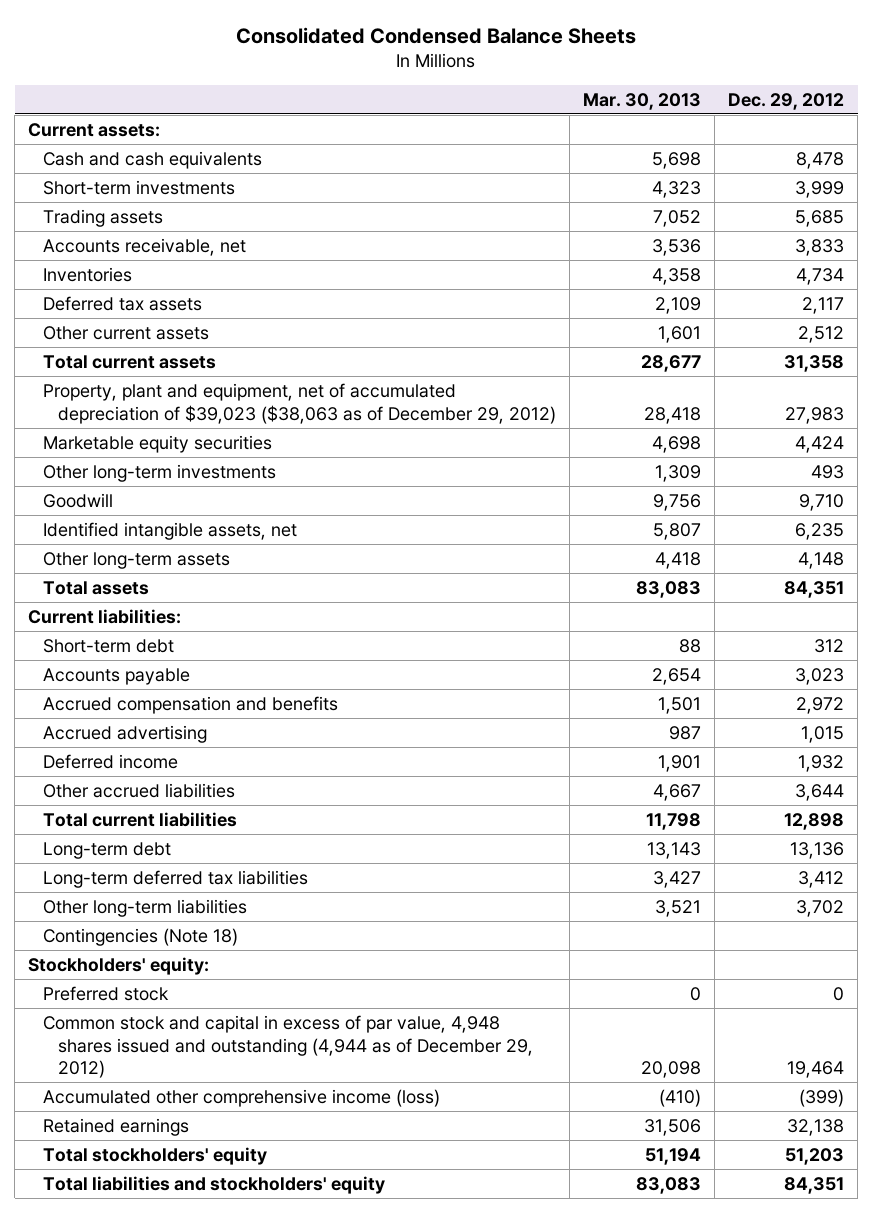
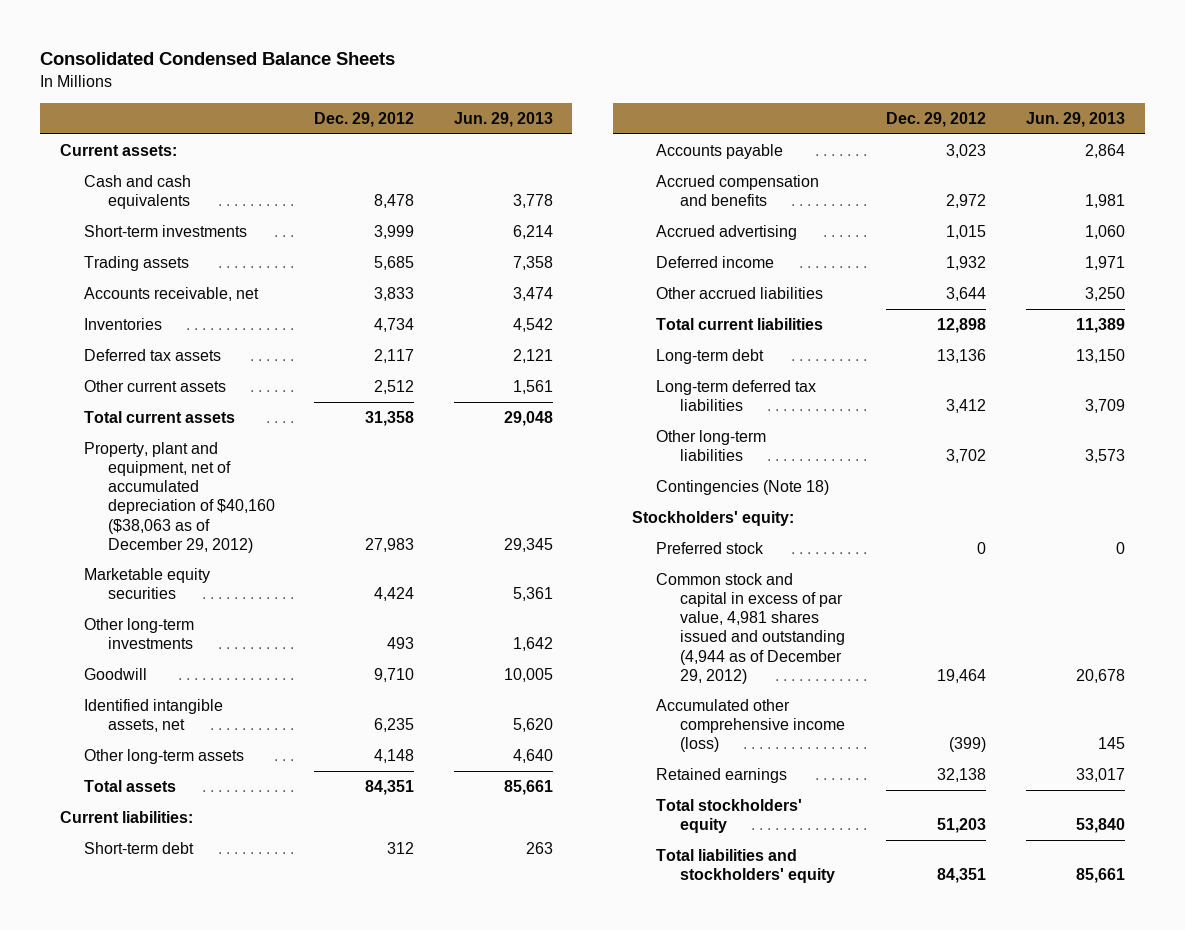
- | Mar. 30, 2013 | Dec. 29, 2012
+ | Dec. 29, 2012 | Jun. 29, 2013
- Property, plant and equipment, net of accumulated depreciation of $39,023 ($38,063 as of December 29, 2012) | 28,418 | 27,983
+ Property, plant and equipment, net of accumulated depreciation of $40,160 ($38,063 as of December 29, 2012) | 27,983 | 29,345
- Common stock and capital in excess of par value, 4,948 shares issued and outstanding (4,944 as of December 29, 2012) | 20,098 | 19,464
+ Common stock and capital in excess of par value, 4,981 shares issued and outstanding (4,944 as of December 29, 2012) | 19,464 | 20,678

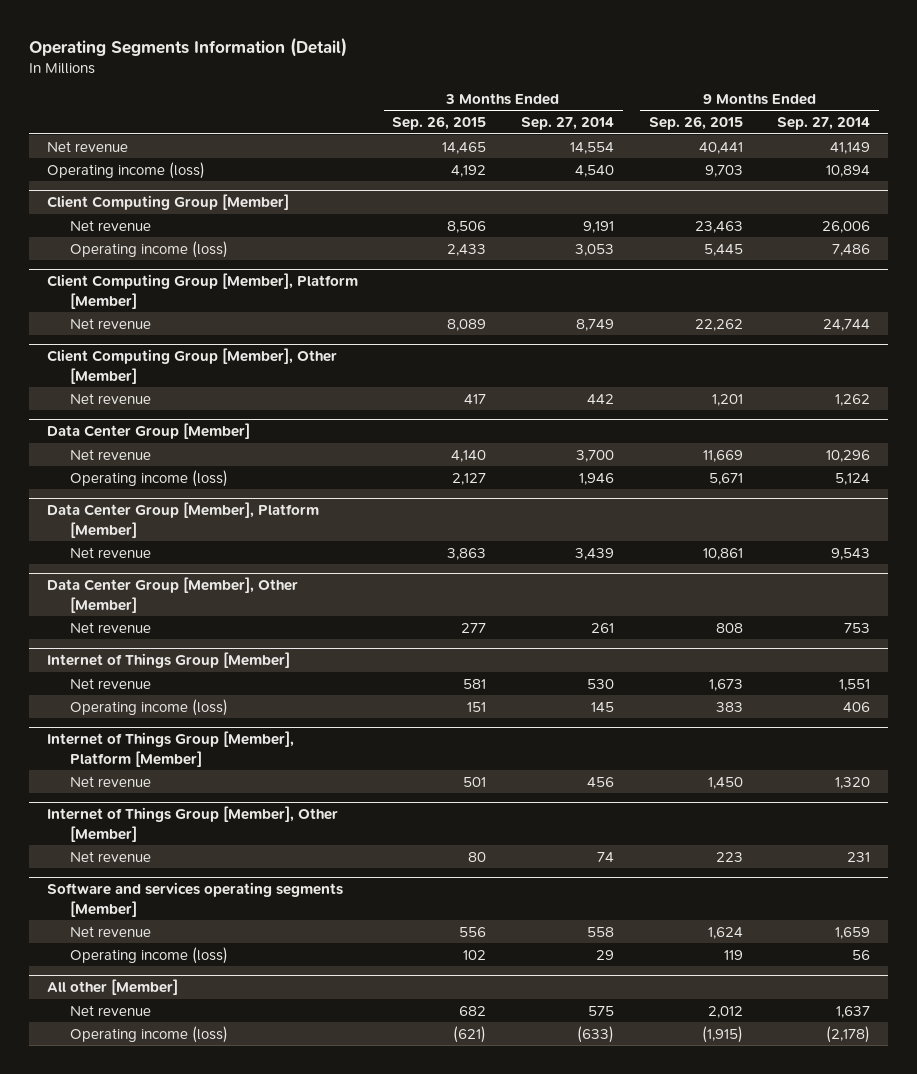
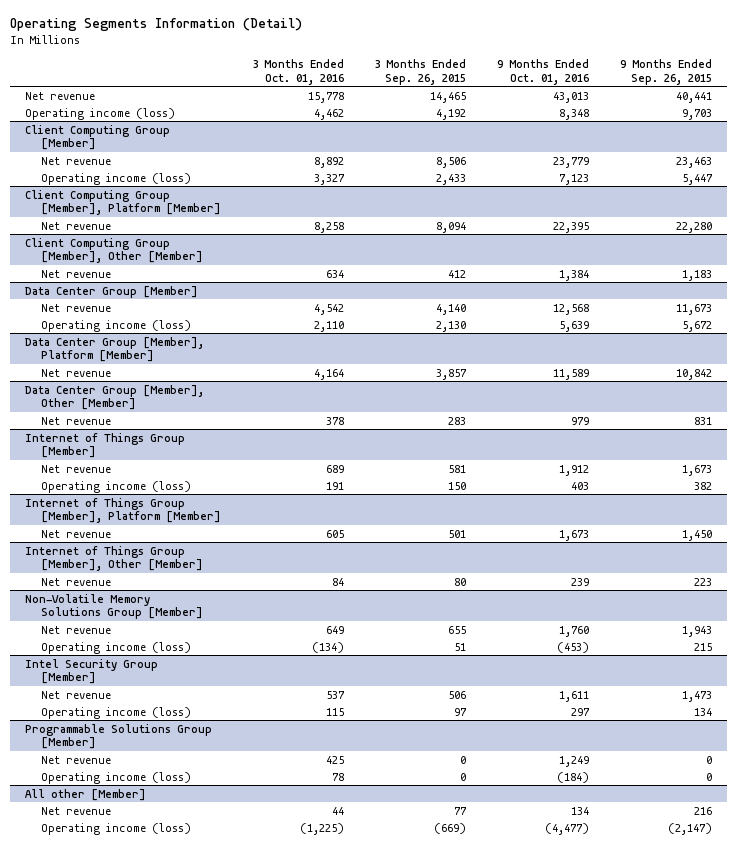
- | 3 Months Ended Sep. 26, 2015 | 3 Months Ended Sep. 27, 2014 | 9 Months Ended Sep. 26, 2015 | 9 Months Ended Sep. 27, 2014
+ | 3 Months Ended Oct. 01, 2016 | 3 Months Ended Sep. 26, 2015 | 9 Months Ended Oct. 01, 2016 | 9 Months Ended Sep. 26, 2015
@ Client Computing Group [Member]
- Operating income (loss) | 2,433 | 3,053 | 5,445 | 7,486
+ Operating income (loss) | 3,327 | 2,433 | 7,123 | 5,447
@ Client Computing Group [Member], Platform [Member]
- Net revenue | 8,089 | 8,749 | 22,262 | 24,744
+ Net revenue | 8,258 | 8,094 | 22,395 | 22,280
@ Client Computing Group [Member], Other [Member]
- Net revenue | 417 | 442 | 1,201 | 1,262
+ Net revenue | 634 | 412 | 1,384 | 1,183
@ Data Center Group [Member]
- Net revenue | 4,140 | 3,700 | 11,669 | 10,296
- Operating income (loss) | 2,127 | 1,946 | 5,671 | 5,124
+ Net revenue | 4,542 | 4,140 | 12,568 | 11,673
+ Operating income (loss) | 2,110 | 2,130 | 5,639 | 5,672
@ Data Center Group [Member], Platform [Member]
- Net revenue | 3,863 | 3,439 | 10,861 | 9,543
+ Net revenue | 4,164 | 3,857 | 11,589 | 10,842
@ Data Center Group [Member], Other [Member]
- Net revenue | 277 | 261 | 808 | 753
+ Net revenue | 378 | 283 | 979 | 831
@ Internet of Things Group [Member]
- Operating income (loss) | 151 | 145 | 383 | 406
+ Operating income (loss) | 191 | 150 | 403 | 382
- Software and services operating segments [Member]
- Net revenue | 556 | 558 | 1,624 | 1,659
- Operating income (loss) | 102 | 29 | 119 | 56
+ Non-Volatile Memory Solutions Group [Member]
+ Net revenue | 649 | 655 | 1,760 | 1,943
+ Operating income (loss) | (134) | 51 | (453) | 215
+ Intel Security Group [Member]
+ Net revenue | 537 | 506 | 1,611 | 1,473
+ Operating income (loss) | 115 | 97 | 297 | 134
+ Programmable Solutions Group [Member]
+ Net revenue | 425 | 0 | 1,249 | 0
+ Operating income (loss) | 78 | 0 | (184) | 0
@ All other [Member]
- Net revenue | 682 | 575 | 2,012 | 1,637
- Operating income (loss) | (621) | (633) | (1,915) | (2,178)
+ Net revenue | 44 | 77 | 134 | 216
+ Operating income (loss) | (1,225) | (669) | (4,477) | (2,147)

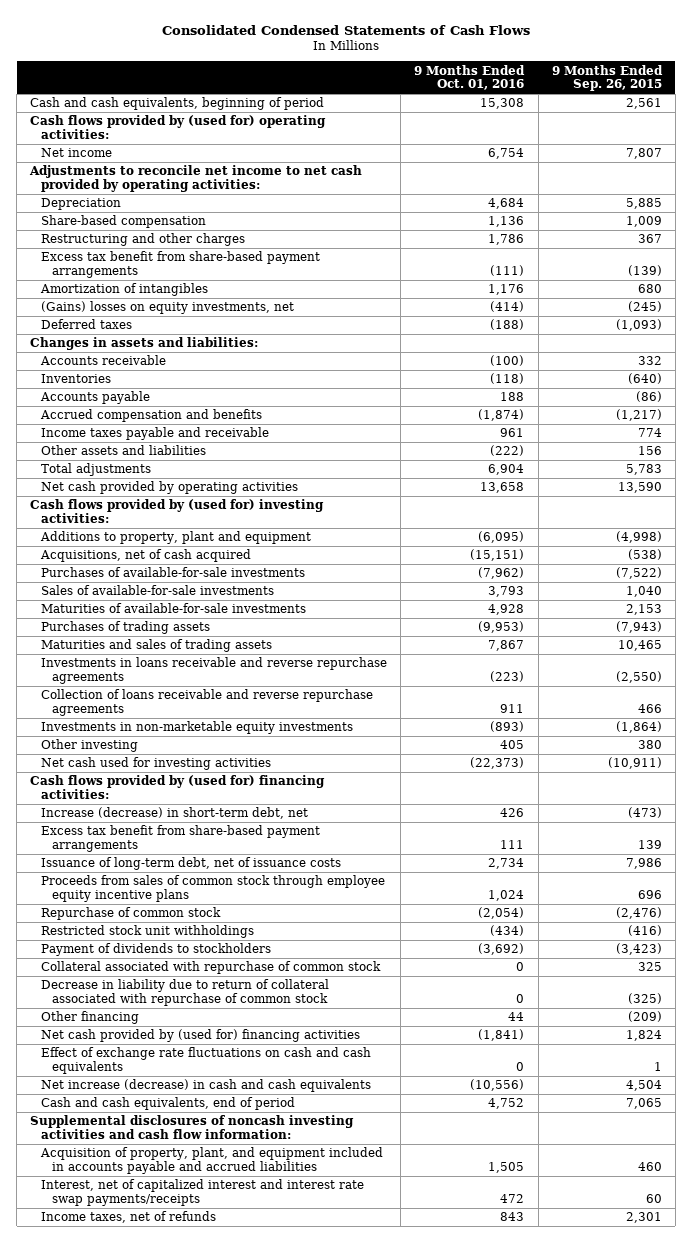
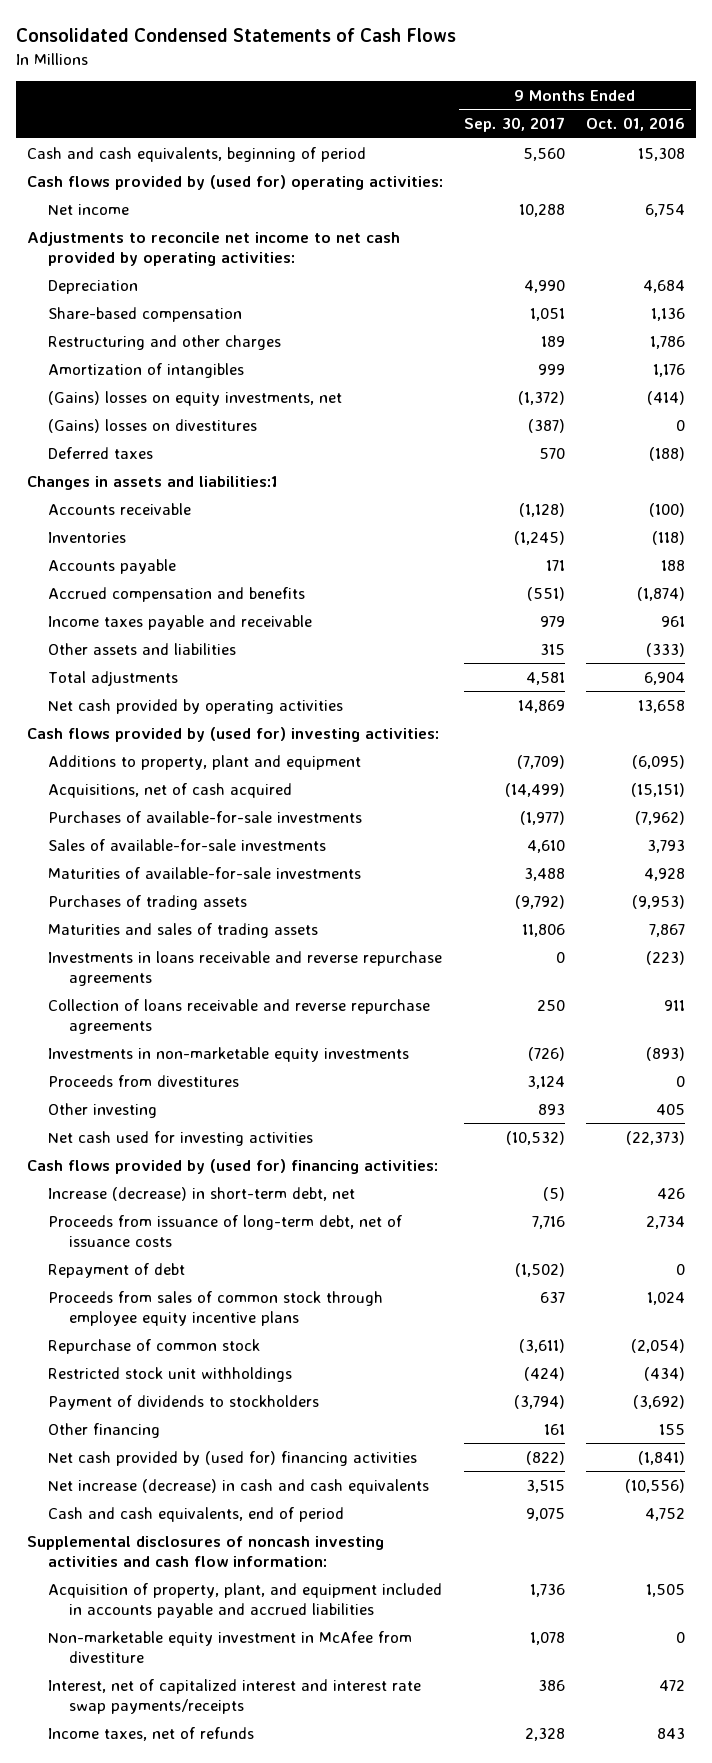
- | 9 Months Ended Oct. 01, 2016 | 9 Months Ended Sep. 26, 2015
+ | 9 Months Ended Sep. 30, 2017 | 9 Months Ended Oct. 01, 2016
- Excess tax benefit from share-based payment arrangements | (111) | (139)
+ (Gains) losses on divestitures | (387) | 0
- Changes in assets and liabilities:
+ Changes in assets and liabilities:1
- Other assets and liabilities | (222) | 156
+ Other assets and liabilities | 315 | (333)
+ Proceeds from divestitures | 3,124 | 0
- Excess tax benefit from share-based payment arrangements | 111 | 139
- Issuance of long-term debt, net of issuance costs | 2,734 | 7,986
+ Proceeds from issuance of long-term debt, net of issuance costs | 7,716 | 2,734
+ Repayment of debt | (1,502) | 0
- Collateral associated with repurchase of common stock | 0 | 325
- Decrease in liability due to return of collateral associated with repurchase of common stock | 0 | (325)
- Other financing | 44 | (209)
+ Other financing | 161 | 155
- Effect of exchange rate fluctuations on cash and cash equivalents | 0 | 1
+ Non-marketable equity investment in McAfee from divestiture | 1,078 | 0

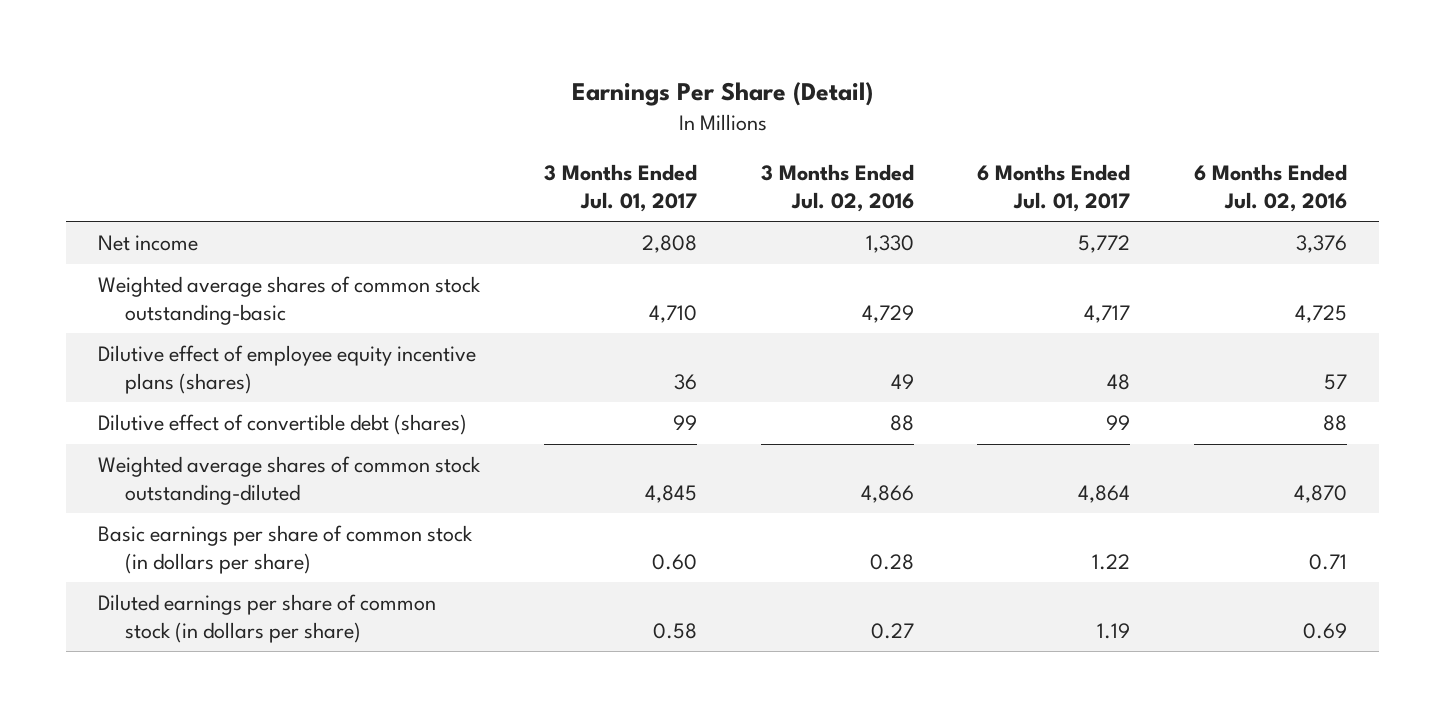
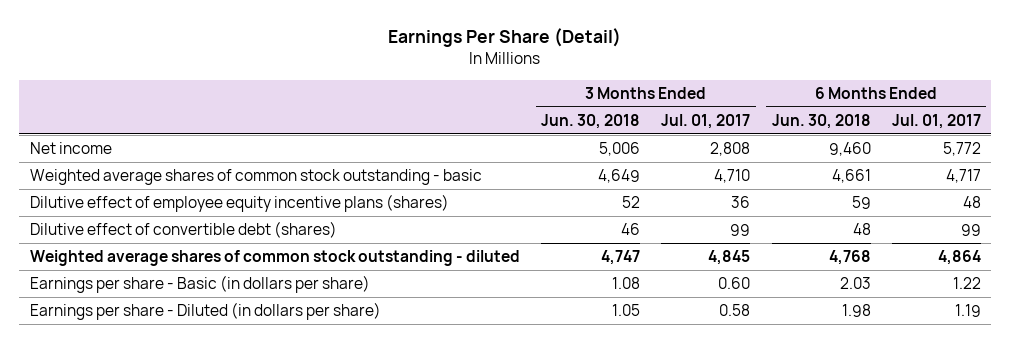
- | 3 Months Ended Jul. 01, 2017 | 3 Months Ended Jul. 02, 2016 | 6 Months Ended Jul. 01, 2017 | 6 Months Ended Jul. 02, 2016
+ | 3 Months Ended Jun. 30, 2018 | 3 Months Ended Jul. 01, 2017 | 6 Months Ended Jun. 30, 2018 | 6 Months Ended Jul. 01, 2017
- Weighted average shares of common stock outstanding-basic | 4,710 | 4,729 | 4,717 | 4,725
+ Weighted average shares of common stock outstanding - basic | 4,649 | 4,710 | 4,661 | 4,717
- Weighted average shares of common stock outstanding-diluted | 4,845 | 4,866 | 4,864 | 4,870
- Basic earnings per share of common stock (in dollars per share) | 0.60 | 0.28 | 1.22 | 0.71
- Diluted earnings per share of common stock (in dollars per share) | 0.58 | 0.27 | 1.19 | 0.69
+ Weighted average shares of common stock outstanding - diluted | 4,747 | 4,845 | 4,768 | 4,864
+ Earnings per share - Basic (in dollars per share) | 1.08 | 0.60 | 2.03 | 1.22
+ Earnings per share - Diluted (in dollars per share) | 1.05 | 0.58 | 1.98 | 1.19

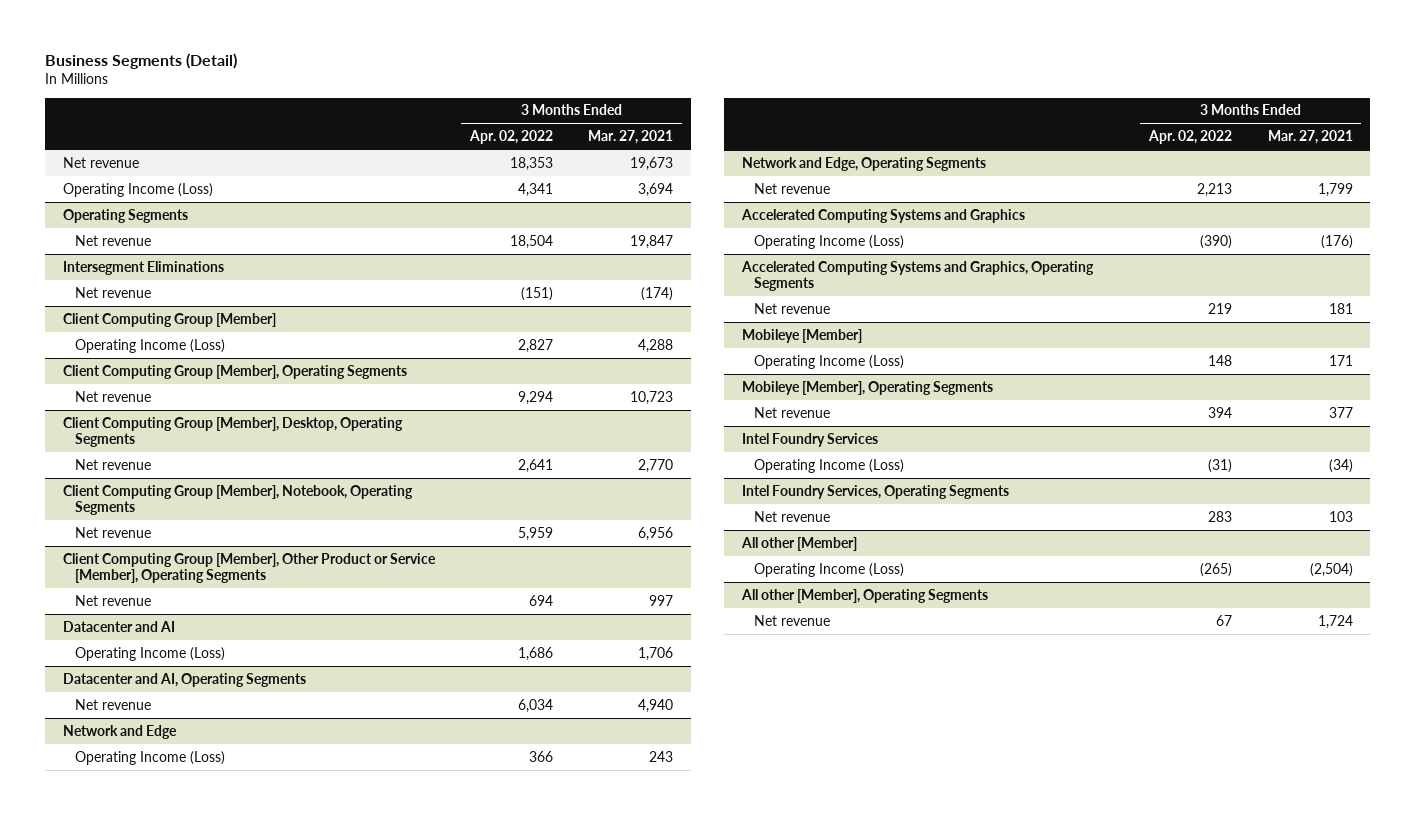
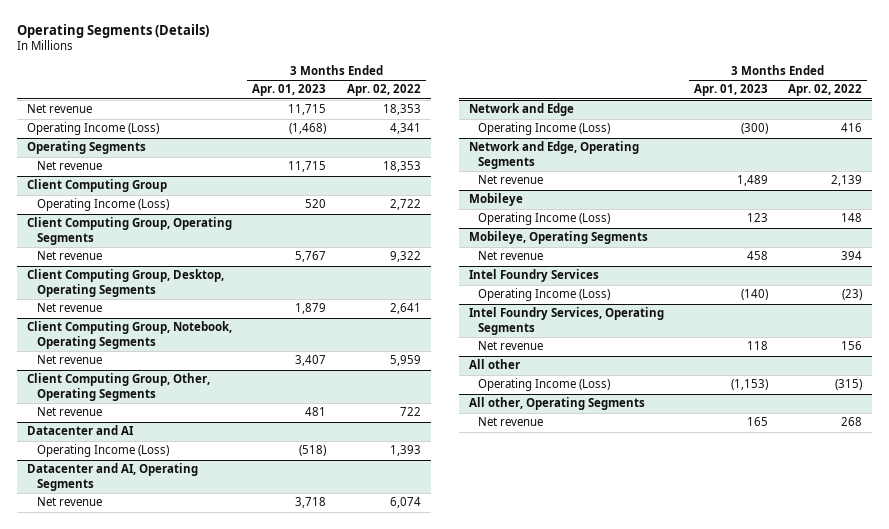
- Business Segments (Detail)
+ Operating Segments (Details)
- | 3 Months Ended Apr. 02, 2022 | 3 Months Ended Mar. 27, 2021
+ | 3 Months Ended Apr. 01, 2023 | 3 Months Ended Apr. 02, 2022
@ Operating Segments
- Net revenue | 18,504 | 19,847
- Intersegment Eliminations
- Net revenue | (151) | (174)
- Client Computing Group [Member]
- Operating Income (Loss) | 2,827 | 4,288
- Client Computing Group [Member], Operating Segments
- Net revenue | 9,294 | 10,723
- Client Computing Group [Member], Desktop, Operating Segments
@ Operating Segments
+ Net revenue | 11,715 | 18,353
+ Client Computing Group
+ Operating Income (Loss) | 520 | 2,722
+ Client Computing Group, Operating Segments
+ Net revenue | 5,767 | 9,322
+ Client Computing Group, Desktop, Operating Segments
- Client Computing Group [Member], Notebook, Operating Segments
+ Client Computing Group, Notebook, Operating Segments
- Client Computing Group [Member], Other Product or Service [Member], Operating Segments
- Net revenue | 694 | 997
+ Client Computing Group, Other, Operating Segments
+ Net revenue | 481 | 722
@ Datacenter and AI
- Operating Income (Loss) | 1,686 | 1,706
+ Operating Income (Loss) | (518) | 1,393
@ Datacenter and AI, Operating Segments
- Net revenue | 6,034 | 4,940
+ Net revenue | 3,718 | 6,074
@ Network and Edge
- Operating Income (Loss) | 366 | 243
+ Operating Income (Loss) | (300) | 416
@ Network and Edge, Operating Segments
- Net revenue | 2,213 | 1,799
- Accelerated Computing Systems and Graphics
- Operating Income (Loss) | (390) | (176)
- Accelerated Computing Systems and Graphics, Operating Segments
- Net revenue | 219 | 181
- Mobileye [Member]
@ Network and Edge, Operating Segments
+ Net revenue | 1,489 | 2,139
+ Mobileye
- Mobileye [Member], Operating Segments
+ Mobileye, Operating Segments
@ Intel Foundry Services
- Operating Income (Loss) | (31) | (34)
+ Operating Income (Loss) | (140) | (23)
@ Intel Foundry Services, Operating Segments
- Net revenue | 283 | 103
- All other [Member]
- Operating Income (Loss) | (265) | (2,504)
- All other [Member], Operating Segments
- Net revenue | 67 | 1,724
@ Intel Foundry Services, Operating Segments
+ Net revenue | 118 | 156
+ All other
+ Operating Income (Loss) | (1,153) | (315)
+ All other, Operating Segments
+ Net revenue | 165 | 268

